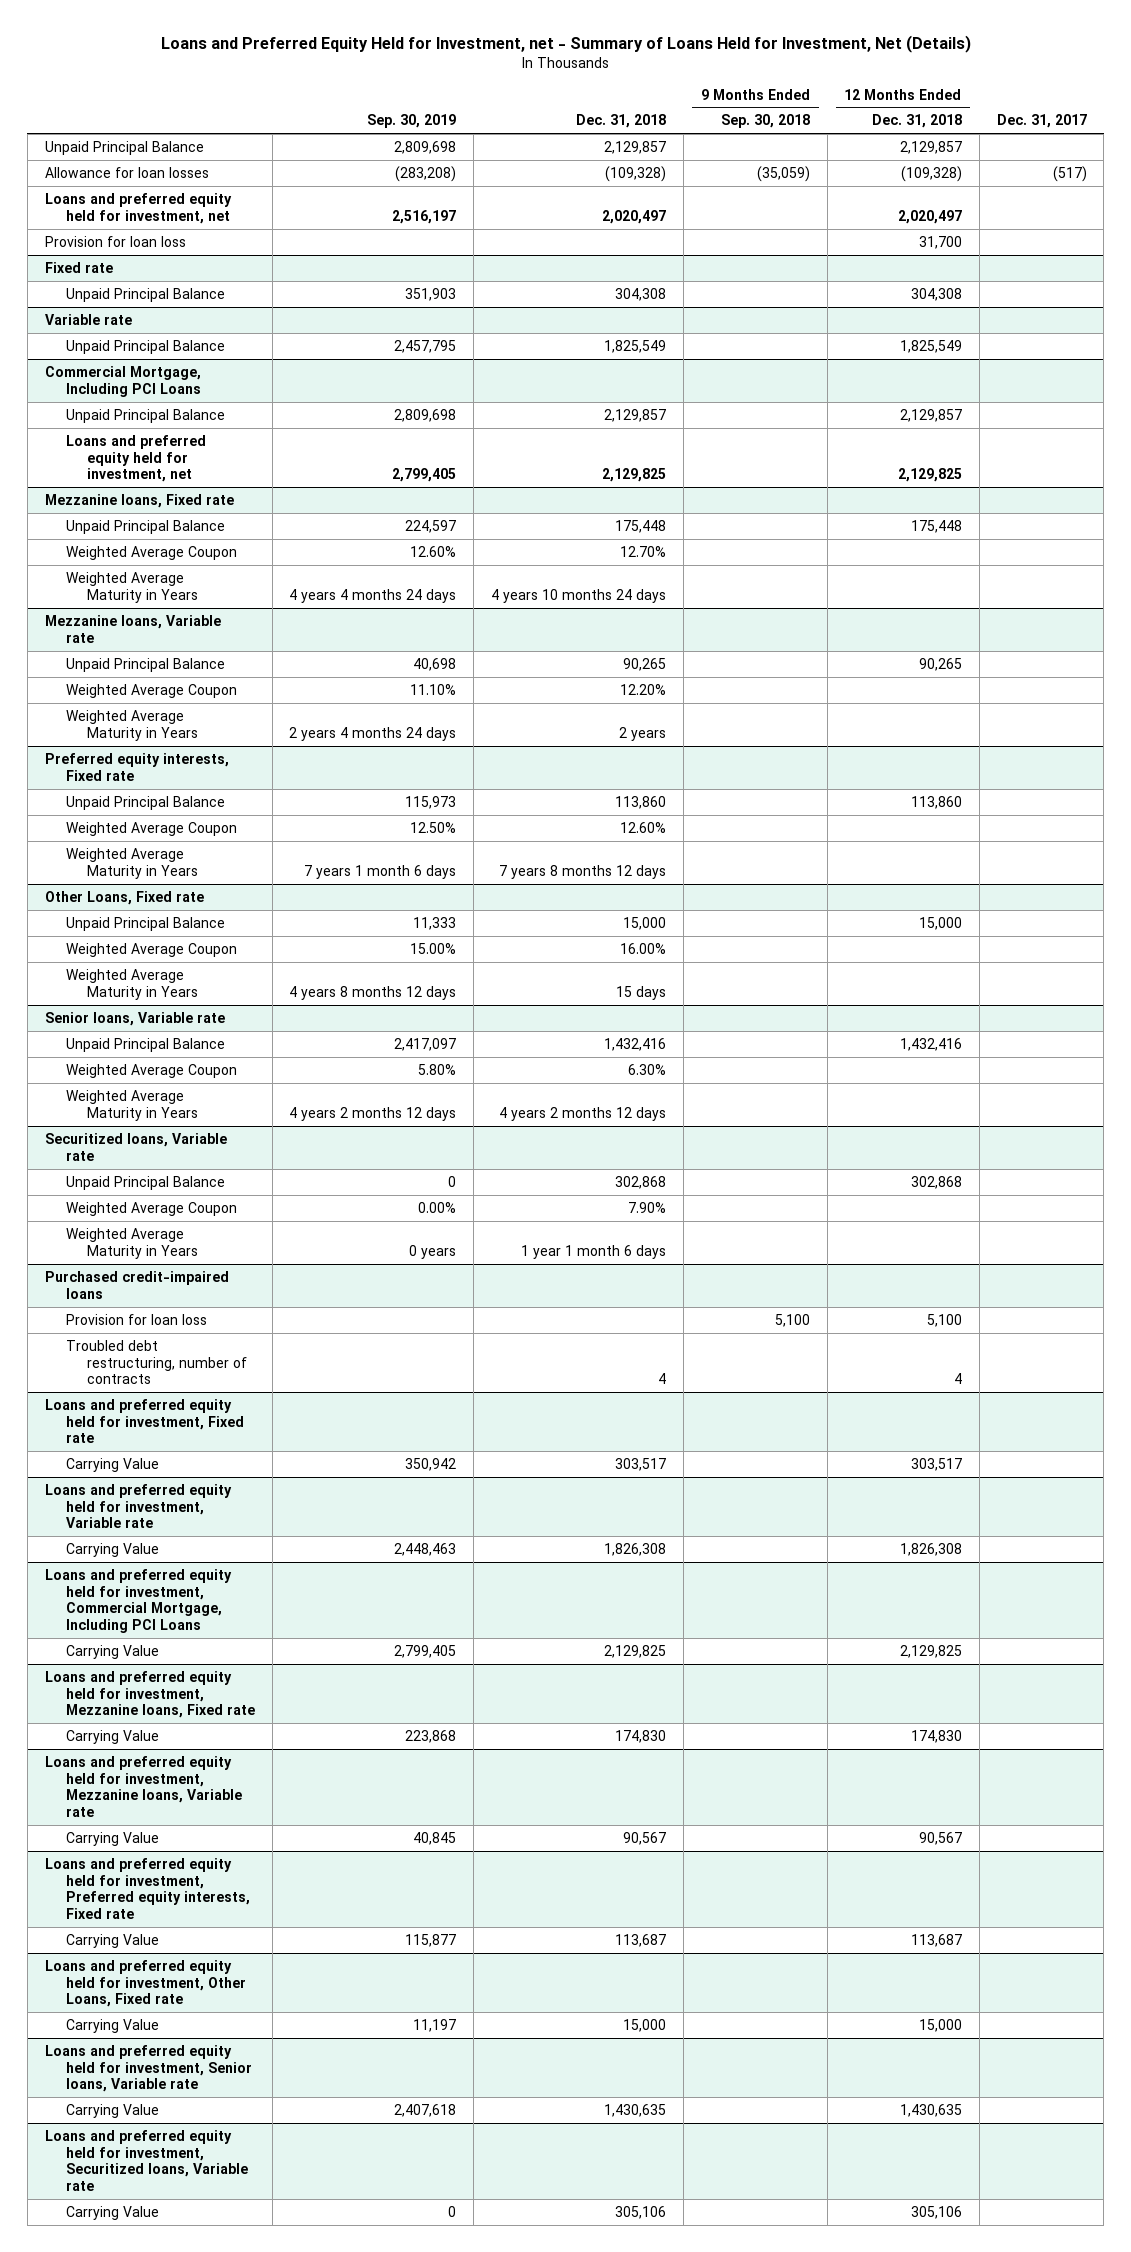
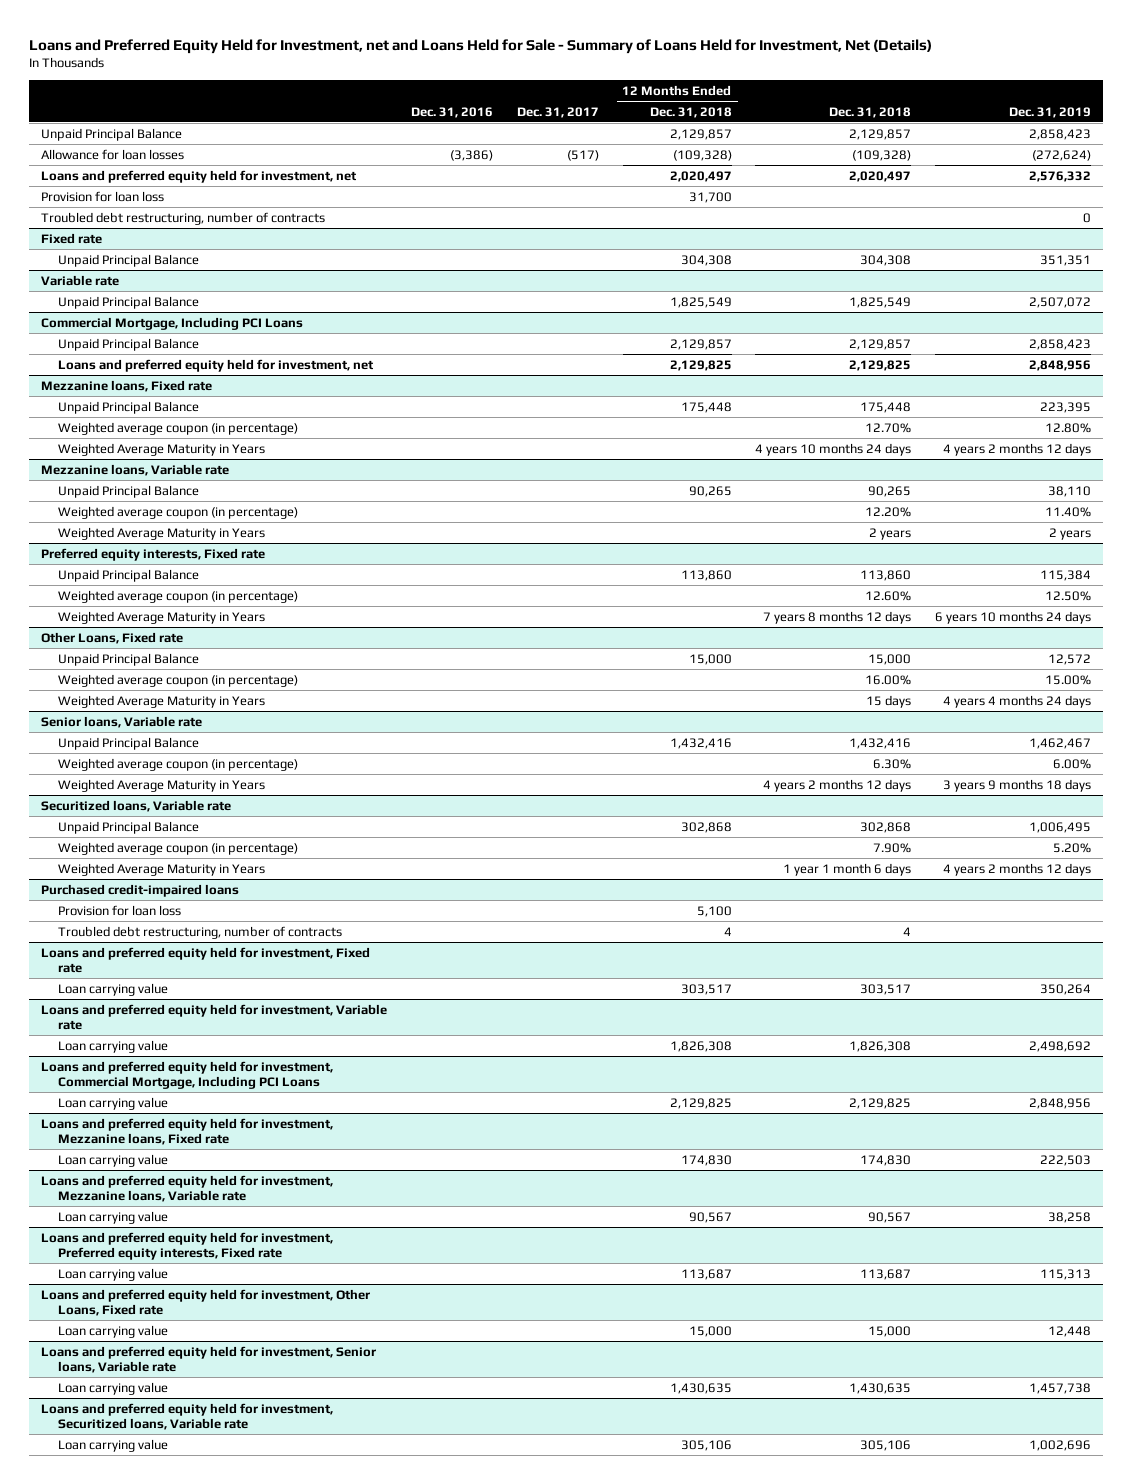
- Loans and Preferred Equity Held for Investment, net - Summary of Loans Held for Investment, Net (Details)
+ Loans and Preferred Equity Held for Investment, net and Loans Held for Sale - Summary of Loans Held for Investment, Net (Details)
- | Sep. 30, 2019 | Dec. 31, 2018 | 9 Months Ended Sep. 30, 2018 | 12 Months Ended Dec. 31, 2018 | Dec. 31, 2017
+ | Dec. 31, 2016 | Dec. 31, 2017 | 12 Months Ended Dec. 31, 2018 | Dec. 31, 2018 | Dec. 31, 2019
+ Troubled debt restructuring, number of contracts | | | | | 0
@ Mezzanine loans, Fixed rate
- Weighted Average Coupon | 12.60% | 12.70% | | |
+ Weighted average coupon (in percentage) | | | | 12.70% | 12.80%
@ Mezzanine loans, Variable rate
- Weighted Average Coupon | 11.10% | 12.20% | | |
+ Weighted average coupon (in percentage) | | | | 12.20% | 11.40%
@ Preferred equity interests, Fixed rate
- Weighted Average Coupon | 12.50% | 12.60% | | |
+ Weighted average coupon (in percentage) | | | | 12.60% | 12.50%
@ Other Loans, Fixed rate
- Weighted Average Coupon | 15.00% | 16.00% | | |
+ Weighted average coupon (in percentage) | | | | 16.00% | 15.00%
@ Senior loans, Variable rate
- Weighted Average Coupon | 5.80% | 6.30% | | |
+ Weighted average coupon (in percentage) | | | | 6.30% | 6.00%
@ Securitized loans, Variable rate
- Weighted Average Coupon | 0.00% | 7.90% | | |
+ Weighted average coupon (in percentage) | | | | 7.90% | 5.20%
@ Loans and preferred equity held for investment, Fixed rate
- Carrying Value | 350,942 | 303,517 | | 303,517 |
+ Loan carrying value | | | 303,517 | 303,517 | 350,264
@ Loans and preferred equity held for investment, Variable rate
- Carrying Value | 2,448,463 | 1,826,308 | | 1,826,308 |
+ Loan carrying value | | | 1,826,308 | 1,826,308 | 2,498,692
@ Loans and preferred equity held for investment, Commercial Mortgage, Including PCI Loans
- Carrying Value | 2,799,405 | 2,129,825 | | 2,129,825 |
+ Loan carrying value | | | 2,129,825 | 2,129,825 | 2,848,956
@ Loans and preferred equity held for investment, Mezzanine loans, Fixed rate
- Carrying Value | 223,868 | 174,830 | | 174,830 |
+ Loan carrying value | | | 174,830 | 174,830 | 222,503
@ Loans and preferred equity held for investment, Mezzanine loans, Variable rate
- Carrying Value | 40,845 | 90,567 | | 90,567 |
+ Loan carrying value | | | 90,567 | 90,567 | 38,258
@ Loans and preferred equity held for investment, Preferred equity interests, Fixed rate
- Carrying Value | 115,877 | 113,687 | | 113,687 |
+ Loan carrying value | | | 113,687 | 113,687 | 115,313
@ Loans and preferred equity held for investment, Other Loans, Fixed rate
- Carrying Value | 11,197 | 15,000 | | 15,000 |
+ Loan carrying value | | | 15,000 | 15,000 | 12,448
@ Loans and preferred equity held for investment, Senior loans, Variable rate
- Carrying Value | 2,407,618 | 1,430,635 | | 1,430,635 |
+ Loan carrying value | | | 1,430,635 | 1,430,635 | 1,457,738
@ Loans and preferred equity held for investment, Securitized loans, Variable rate
- Carrying Value | 0 | 305,106 | | 305,106 |
+ Loan carrying value | | | 305,106 | 305,106 | 1,002,696

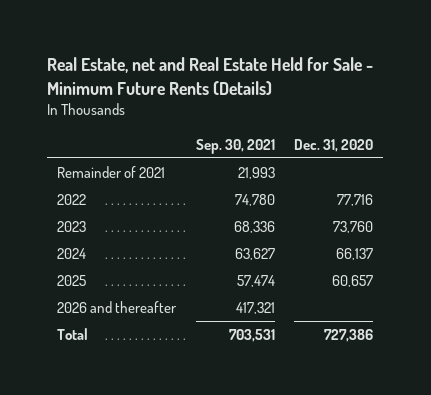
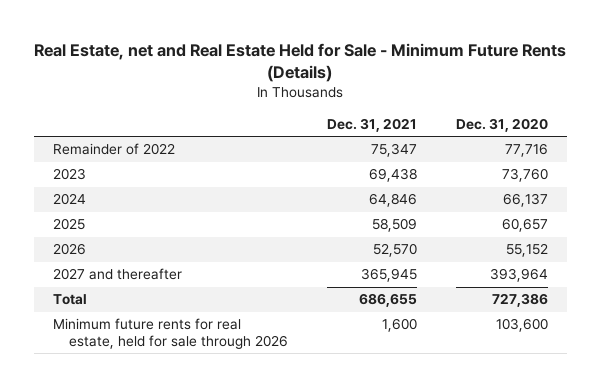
- | Sep. 30, 2021 | Dec. 31, 2020
+ | Dec. 31, 2021 | Dec. 31, 2020
- Remainder of 2021 | 21,993 |
- 2022 | 74,780 | 77,716
+ Remainder of 2022 | 75,347 | 77,716
- 2026 and thereafter | 417,321 |
+ 2026 | 52,570 | 55,152
+ 2027 and thereafter | 365,945 | 393,964
+ Minimum future rents for real estate, held for sale through 2026 | 1,600 | 103,600

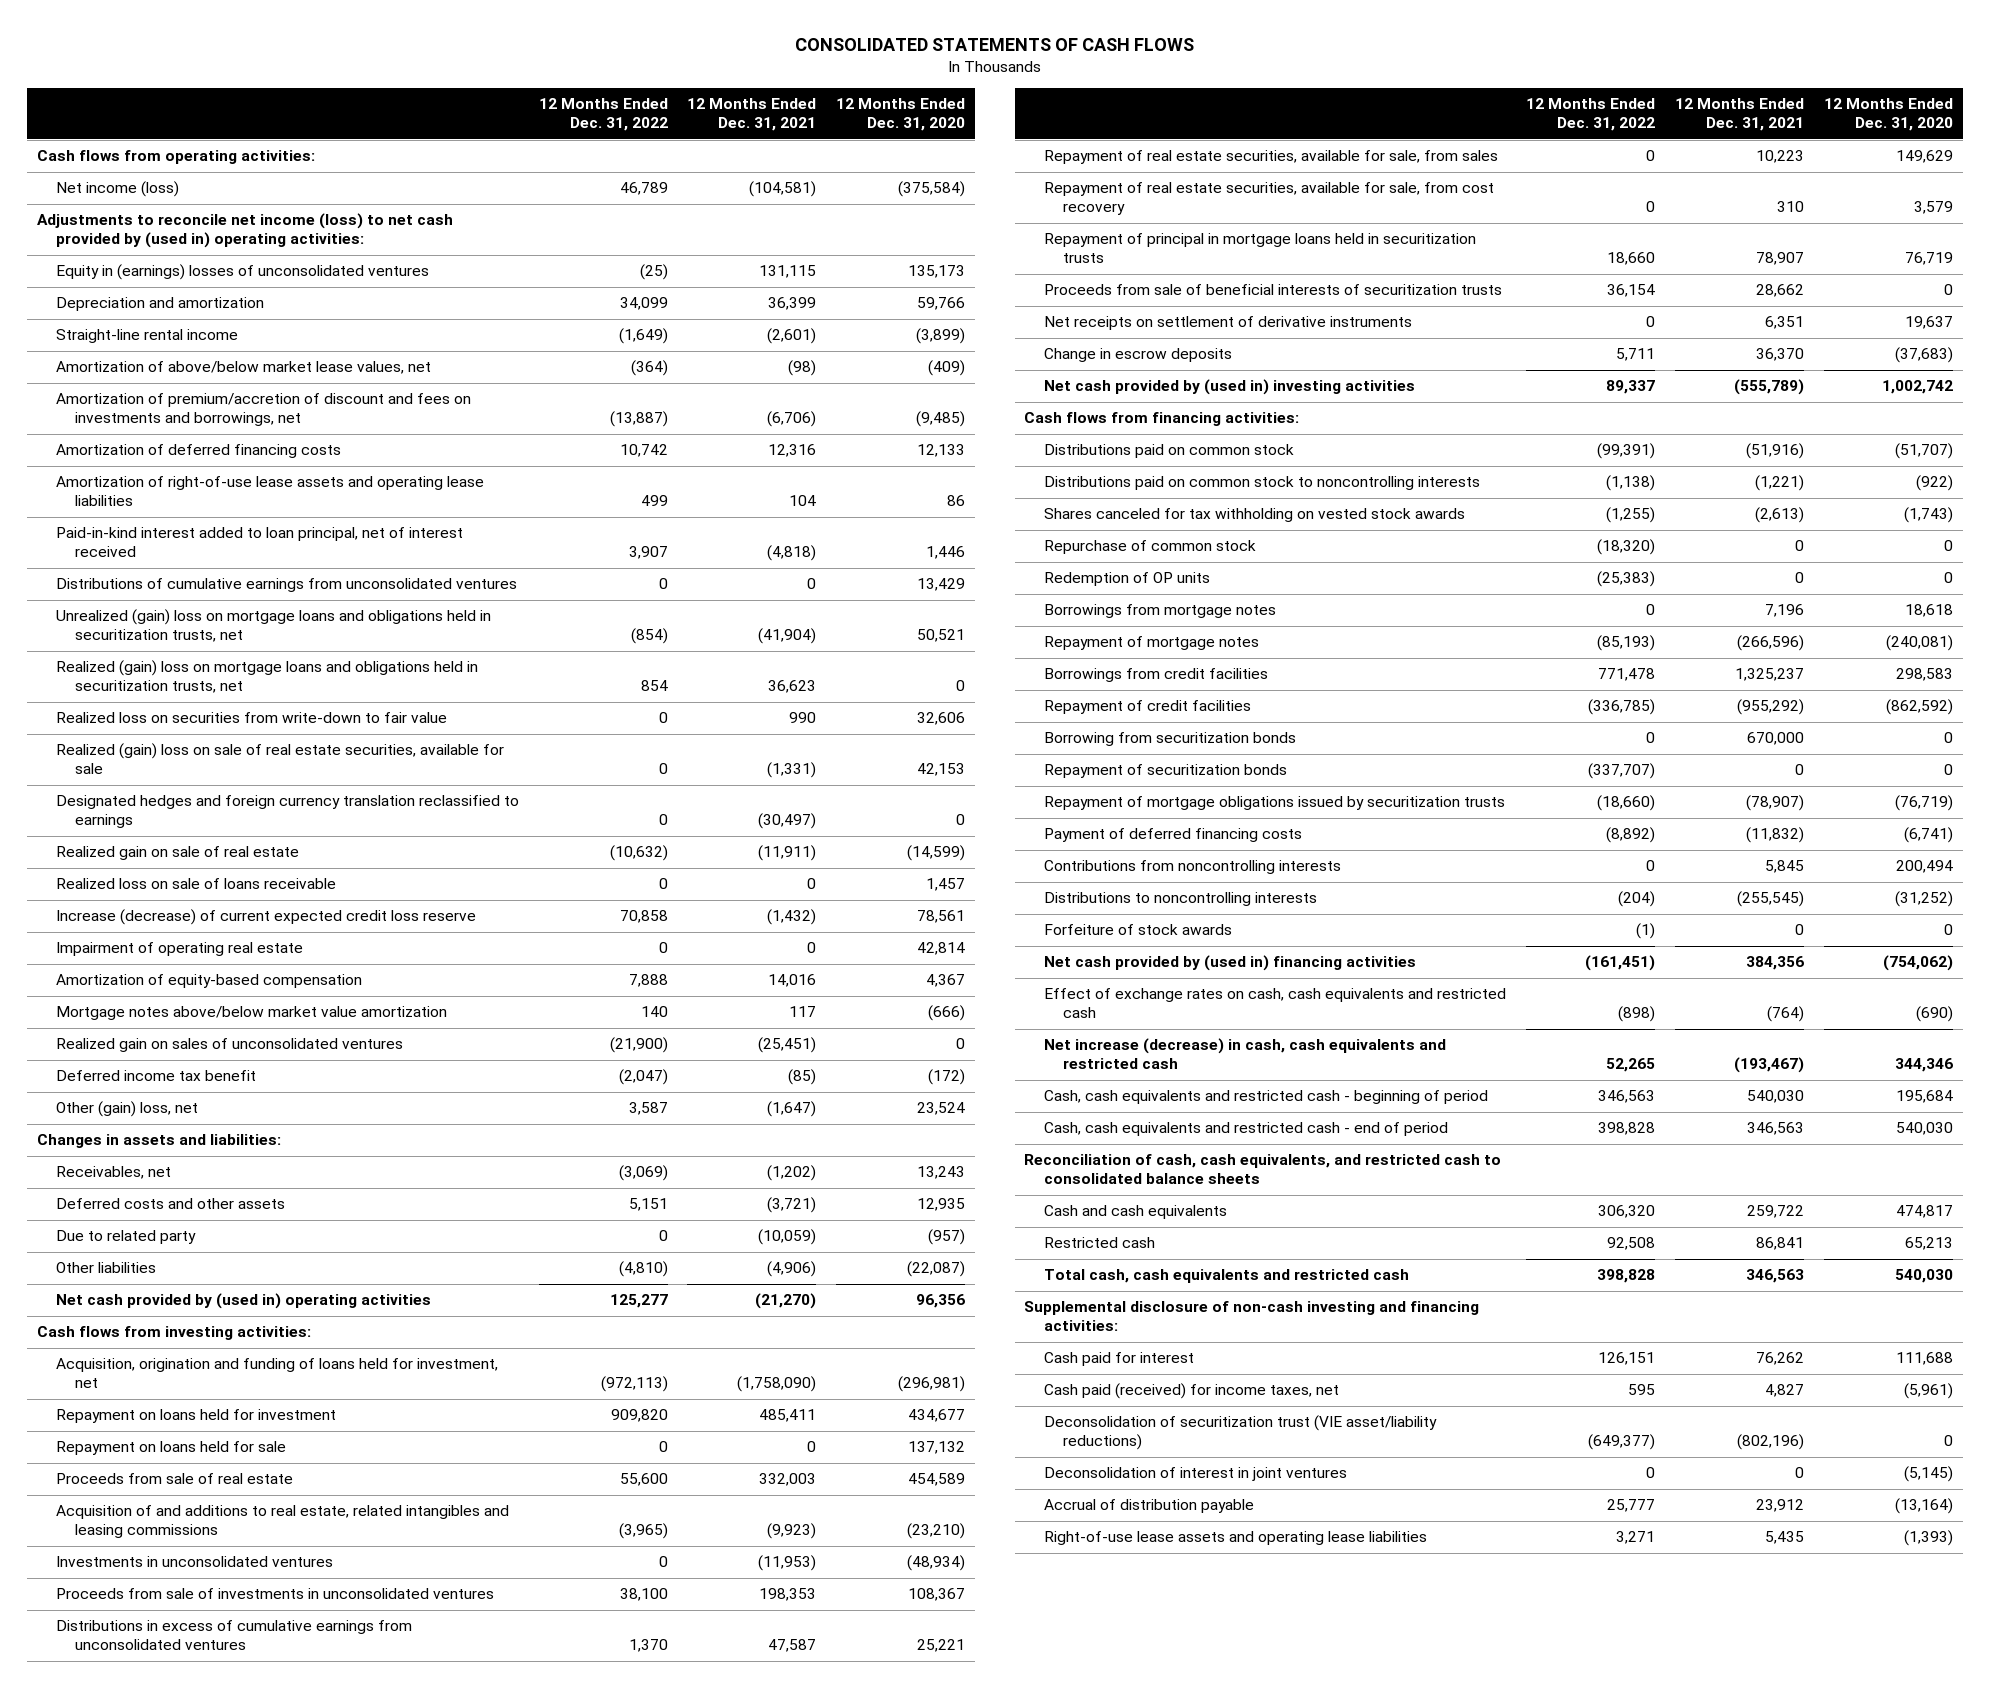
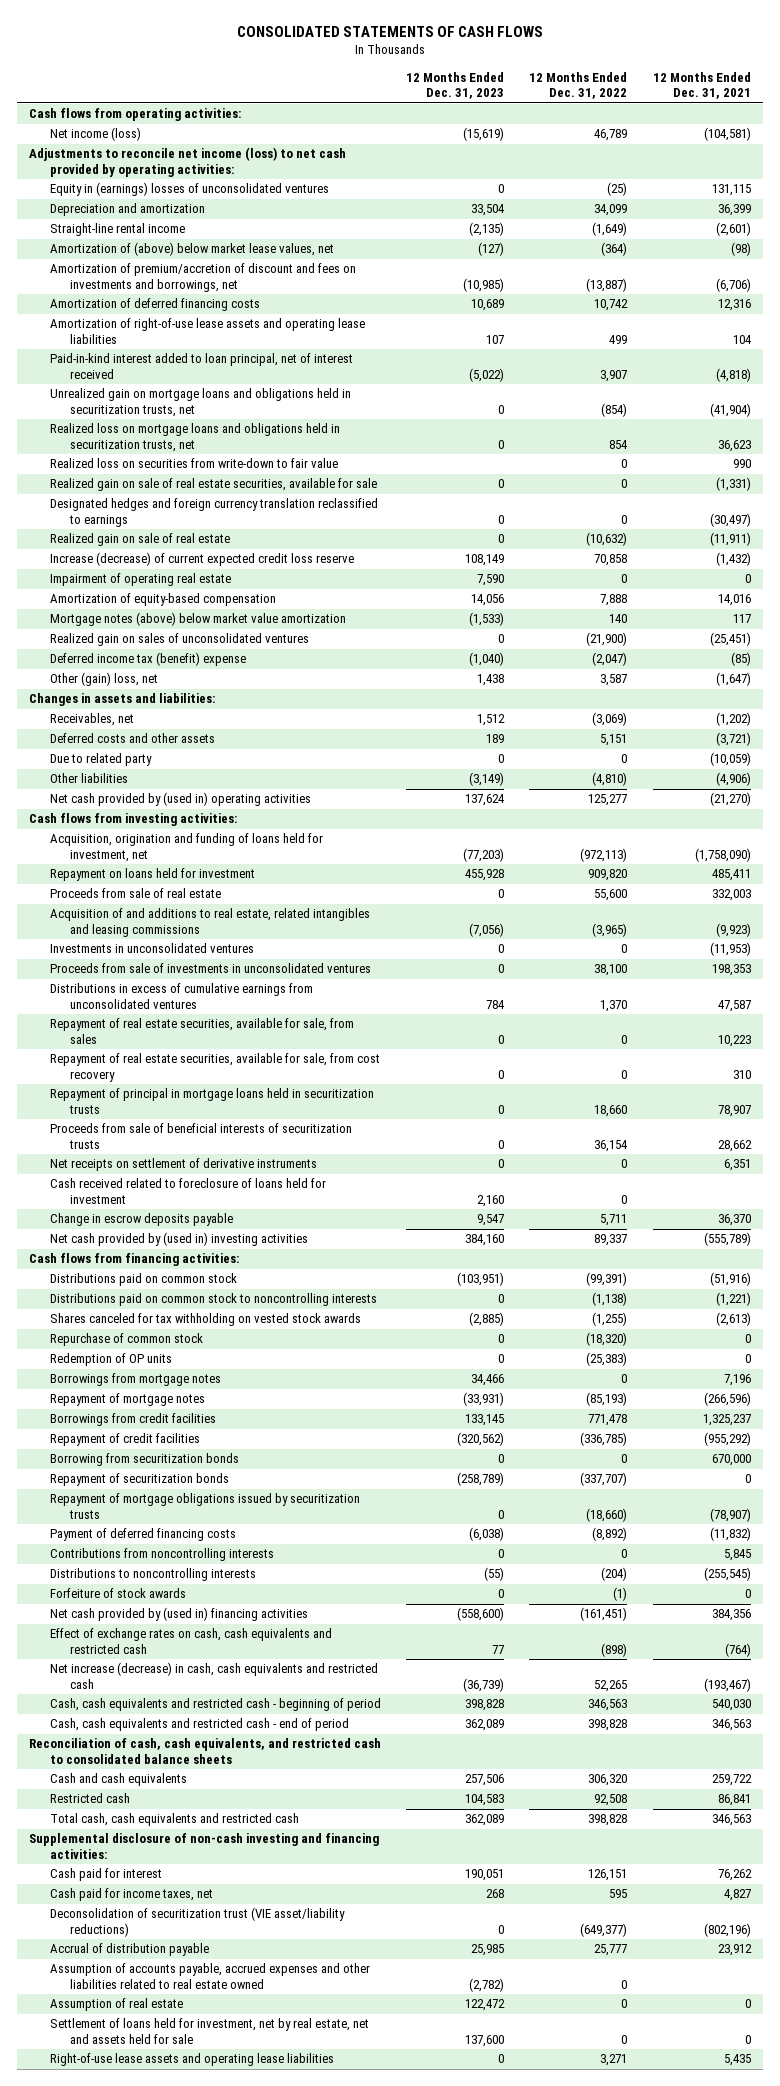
- | 12 Months Ended Dec. 31, 2022 | 12 Months Ended Dec. 31, 2021 | 12 Months Ended Dec. 31, 2020
+ | 12 Months Ended Dec. 31, 2023 | 12 Months Ended Dec. 31, 2022 | 12 Months Ended Dec. 31, 2021
- Adjustments to reconcile net income (loss) to net cash provided by (used in) operating activities:
+ Adjustments to reconcile net income (loss) to net cash provided by operating activities:
- Amortization of above/below market lease values, net | (364) | (98) | (409)
+ Amortization of (above) below market lease values, net | (127) | (364) | (98)
- Distributions of cumulative earnings from unconsolidated ventures | 0 | 0 | 13,429
- Unrealized (gain) loss on mortgage loans and obligations held in securitization trusts, net | (854) | (41,904) | 50,521
- Realized (gain) loss on mortgage loans and obligations held in securitization trusts, net | 854 | 36,623 | 0
+ Unrealized gain on mortgage loans and obligations held in securitization trusts, net | 0 | (854) | (41,904)
+ Realized loss on mortgage loans and obligations held in securitization trusts, net | 0 | 854 | 36,623
- Realized (gain) loss on sale of real estate securities, available for sale | 0 | (1,331) | 42,153
+ Realized gain on sale of real estate securities, available for sale | 0 | 0 | (1,331)
- Realized loss on sale of loans receivable | 0 | 0 | 1,457
- Mortgage notes above/below market value amortization | 140 | 117 | (666)
+ Mortgage notes (above) below market value amortization | (1,533) | 140 | 117
- Deferred income tax benefit | (2,047) | (85) | (172)
+ Deferred income tax (benefit) expense | (1,040) | (2,047) | (85)
- Repayment on loans held for sale | 0 | 0 | 137,132
- Change in escrow deposits | 5,711 | 36,370 | (37,683)
+ Cash received related to foreclosure of loans held for investment | 2,160 | 0 |
+ Change in escrow deposits payable | 9,547 | 5,711 | 36,370
- Cash paid (received) for income taxes, net | 595 | 4,827 | (5,961)
+ Cash paid for income taxes, net | 268 | 595 | 4,827
- Deconsolidation of interest in joint ventures | 0 | 0 | (5,145)
+ Assumption of accounts payable, accrued expenses and other liabilities related to real estate owned | (2,782) | 0 |
+ Assumption of real estate | 122,472 | 0 | 0
+ Settlement of loans held for investment, net by real estate, net and assets held for sale | 137,600 | 0 | 0

